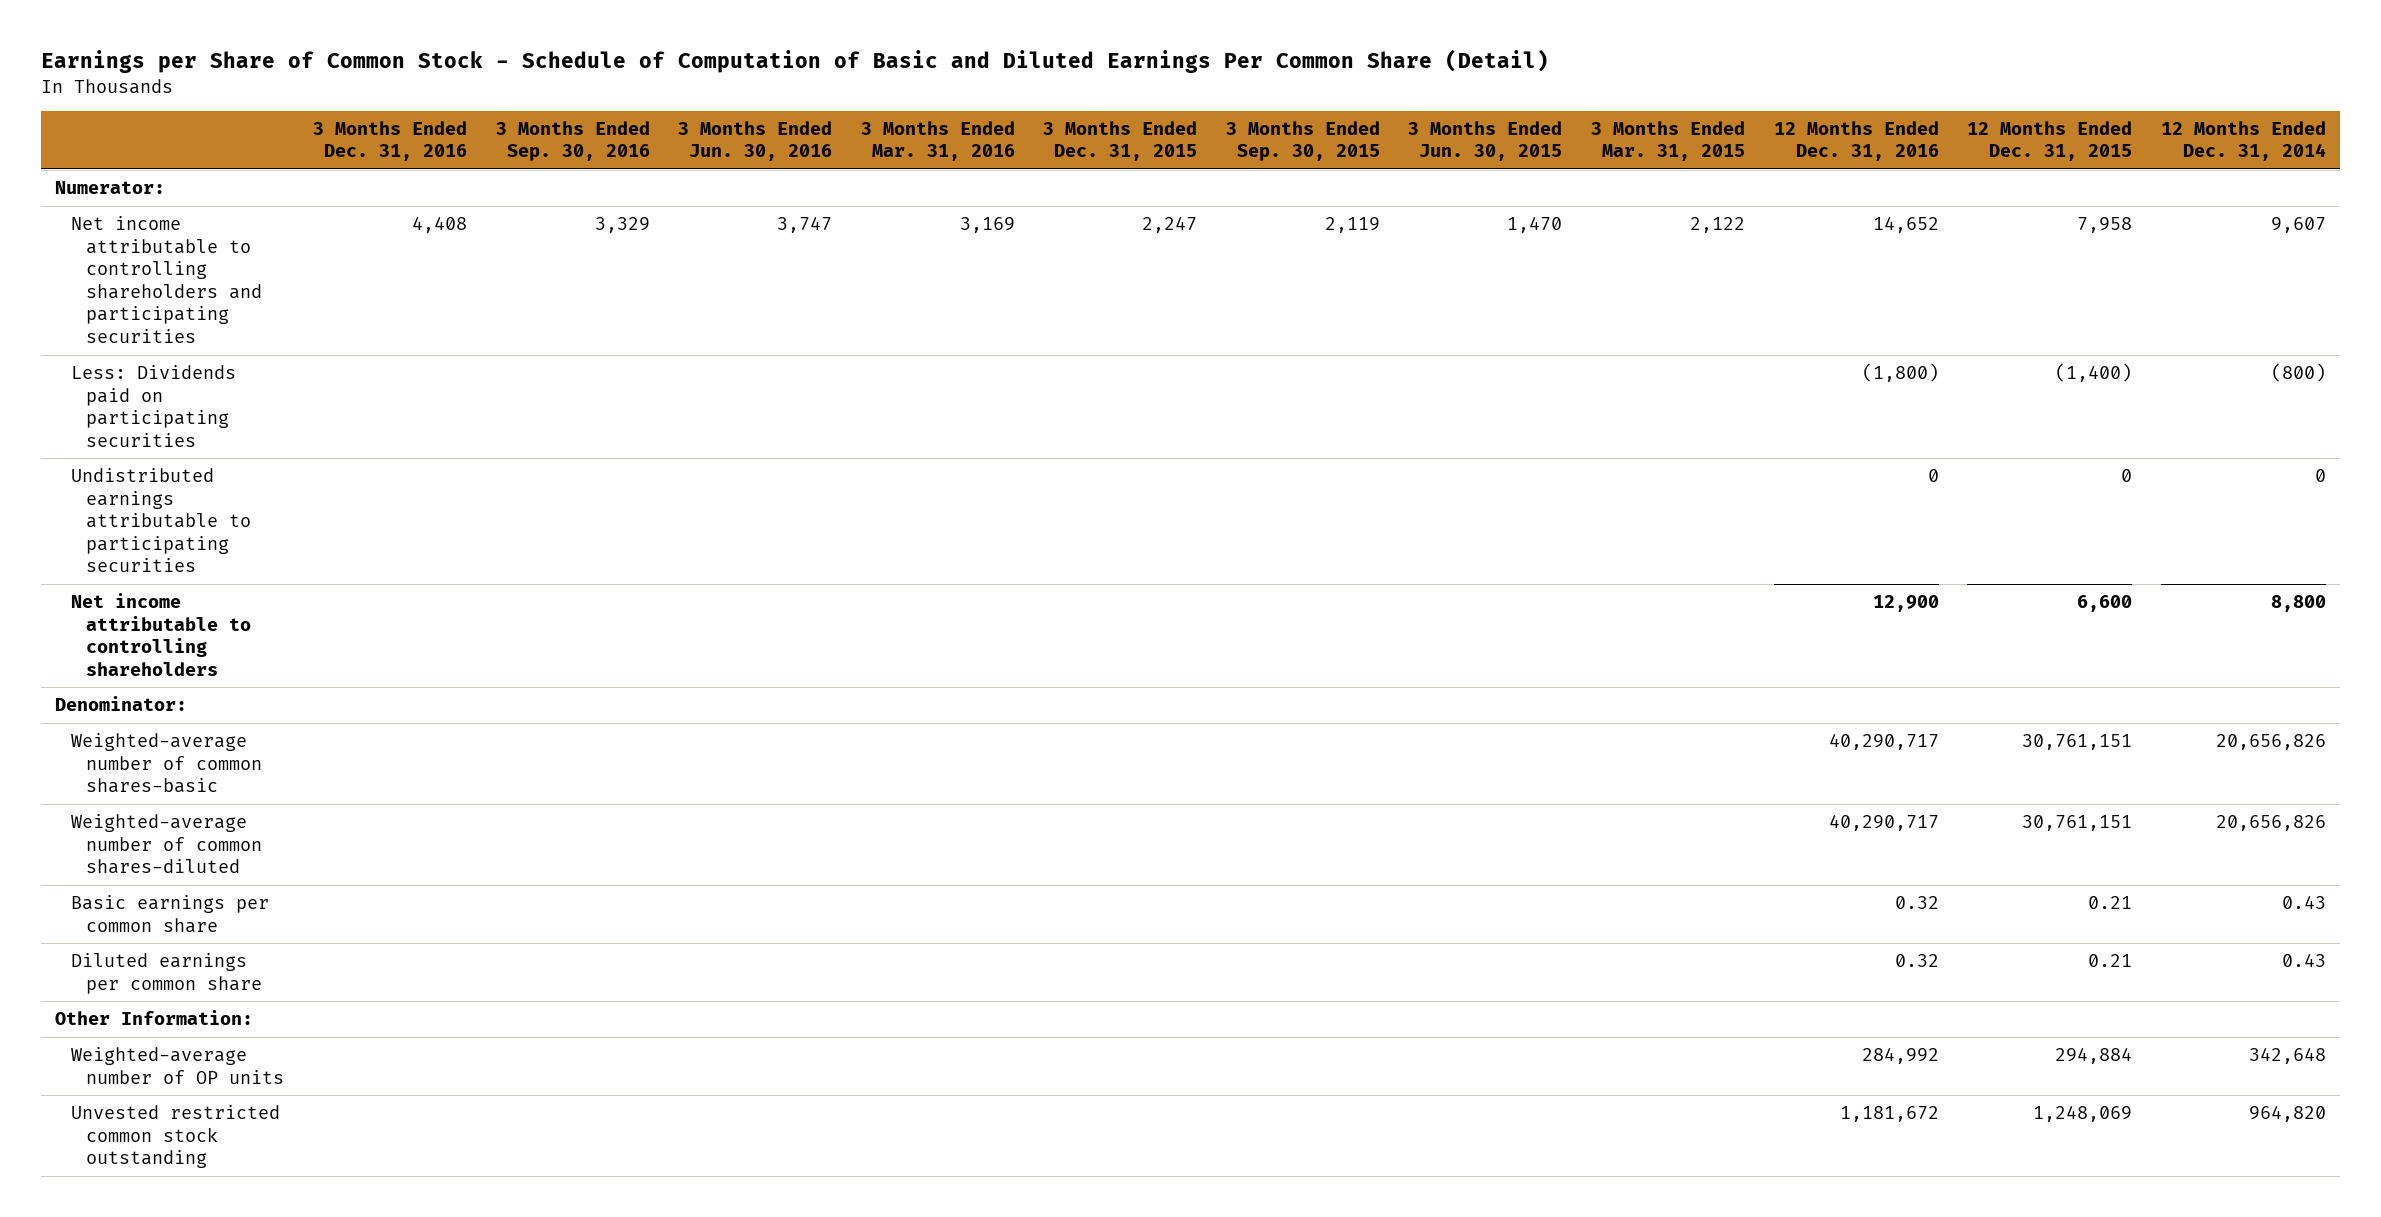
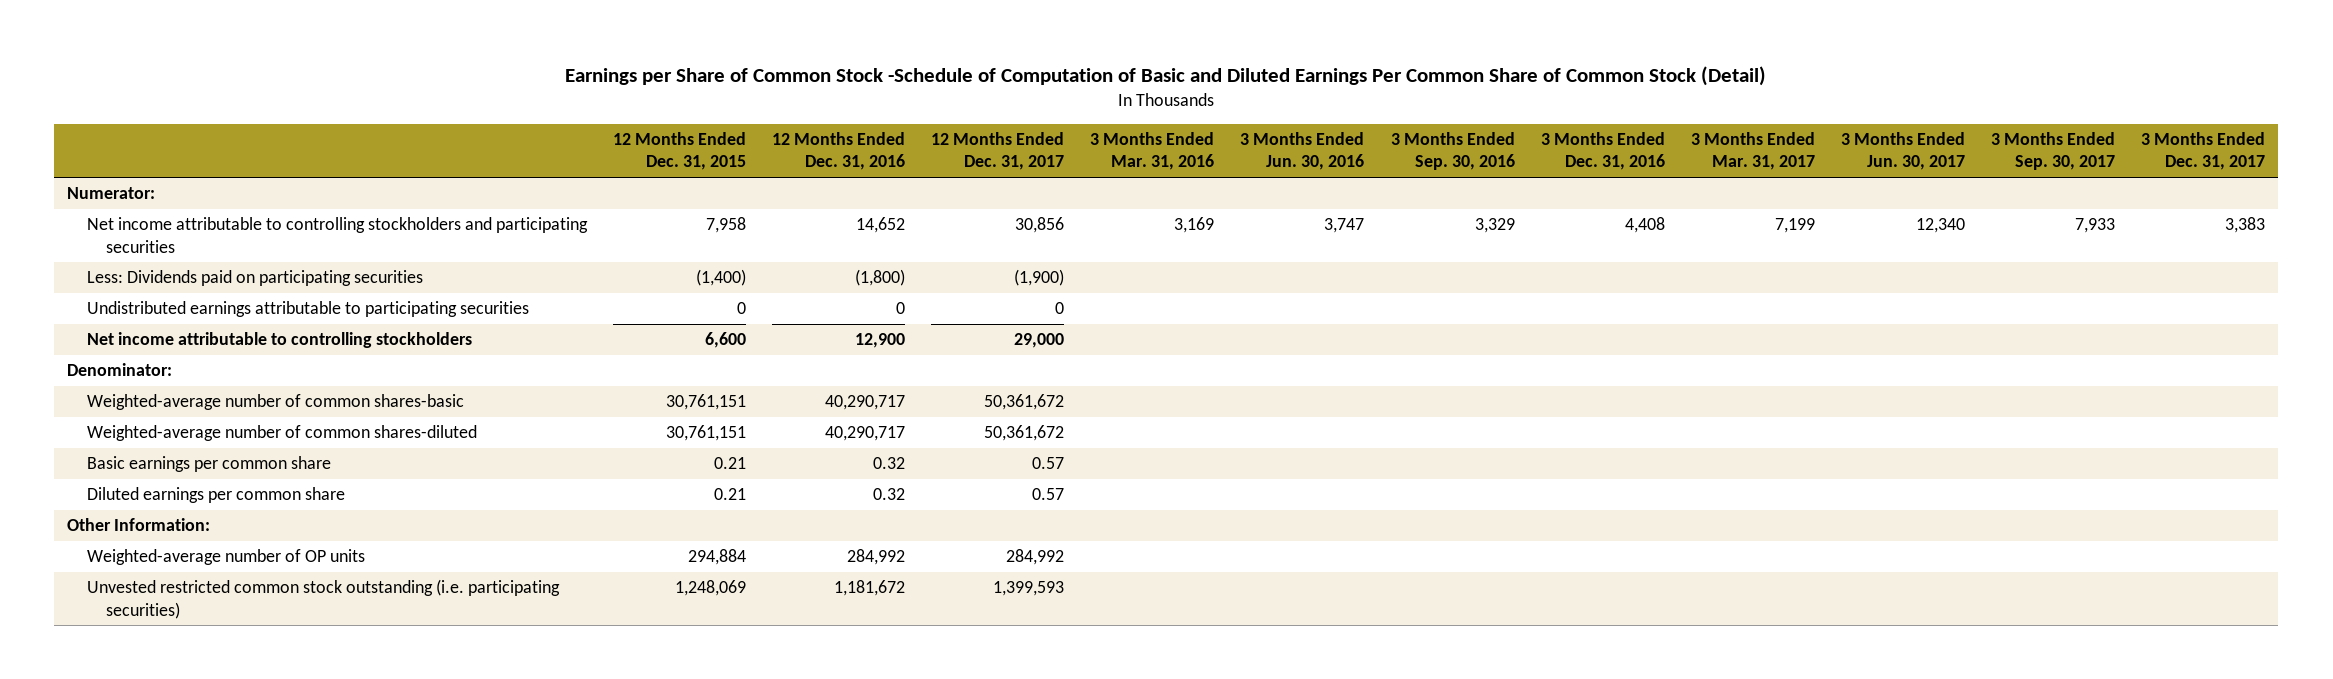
- Earnings per Share of Common Stock - Schedule of Computation of Basic and Diluted Earnings Per Common Share (Detail)
+ Earnings per Share of Common Stock -Schedule of Computation of Basic and Diluted Earnings Per Common Share of Common Stock (Detail)
- | 3 Months Ended Dec. 31, 2016 | 3 Months Ended Sep. 30, 2016 | 3 Months Ended Jun. 30, 2016 | 3 Months Ended Mar. 31, 2016 | 3 Months Ended Dec. 31, 2015 | 3 Months Ended Sep. 30, 2015 | 3 Months Ended Jun. 30, 2015 | 3 Months Ended Mar. 31, 2015 | 12 Months Ended Dec. 31, 2016 | 12 Months Ended Dec. 31, 2015 | 12 Months Ended Dec. 31, 2014
+ | 12 Months Ended Dec. 31, 2015 | 12 Months Ended Dec. 31, 2016 | 12 Months Ended Dec. 31, 2017 | 3 Months Ended Mar. 31, 2016 | 3 Months Ended Jun. 30, 2016 | 3 Months Ended Sep. 30, 2016 | 3 Months Ended Dec. 31, 2016 | 3 Months Ended Mar. 31, 2017 | 3 Months Ended Jun. 30, 2017 | 3 Months Ended Sep. 30, 2017 | 3 Months Ended Dec. 31, 2017
- Net income attributable to controlling shareholders and participating securities | 4,408 | 3,329 | 3,747 | 3,169 | 2,247 | 2,119 | 1,470 | 2,122 | 14,652 | 7,958 | 9,607
+ Net income attributable to controlling stockholders and participating securities | 7,958 | 14,652 | 30,856 | 3,169 | 3,747 | 3,329 | 4,408 | 7,199 | 12,340 | 7,933 | 3,383
- Net income attributable to controlling shareholders | | | | | | | | | 12,900 | 6,600 | 8,800
+ Net income attributable to controlling stockholders | 6,600 | 12,900 | 29,000 | | | | | | | |
- Unvested restricted common stock outstanding | | | | | | | | | 1,181,672 | 1,248,069 | 964,820
+ Unvested restricted common stock outstanding (i.e. participating securities) | 1,248,069 | 1,181,672 | 1,399,593 | | | | | | | |

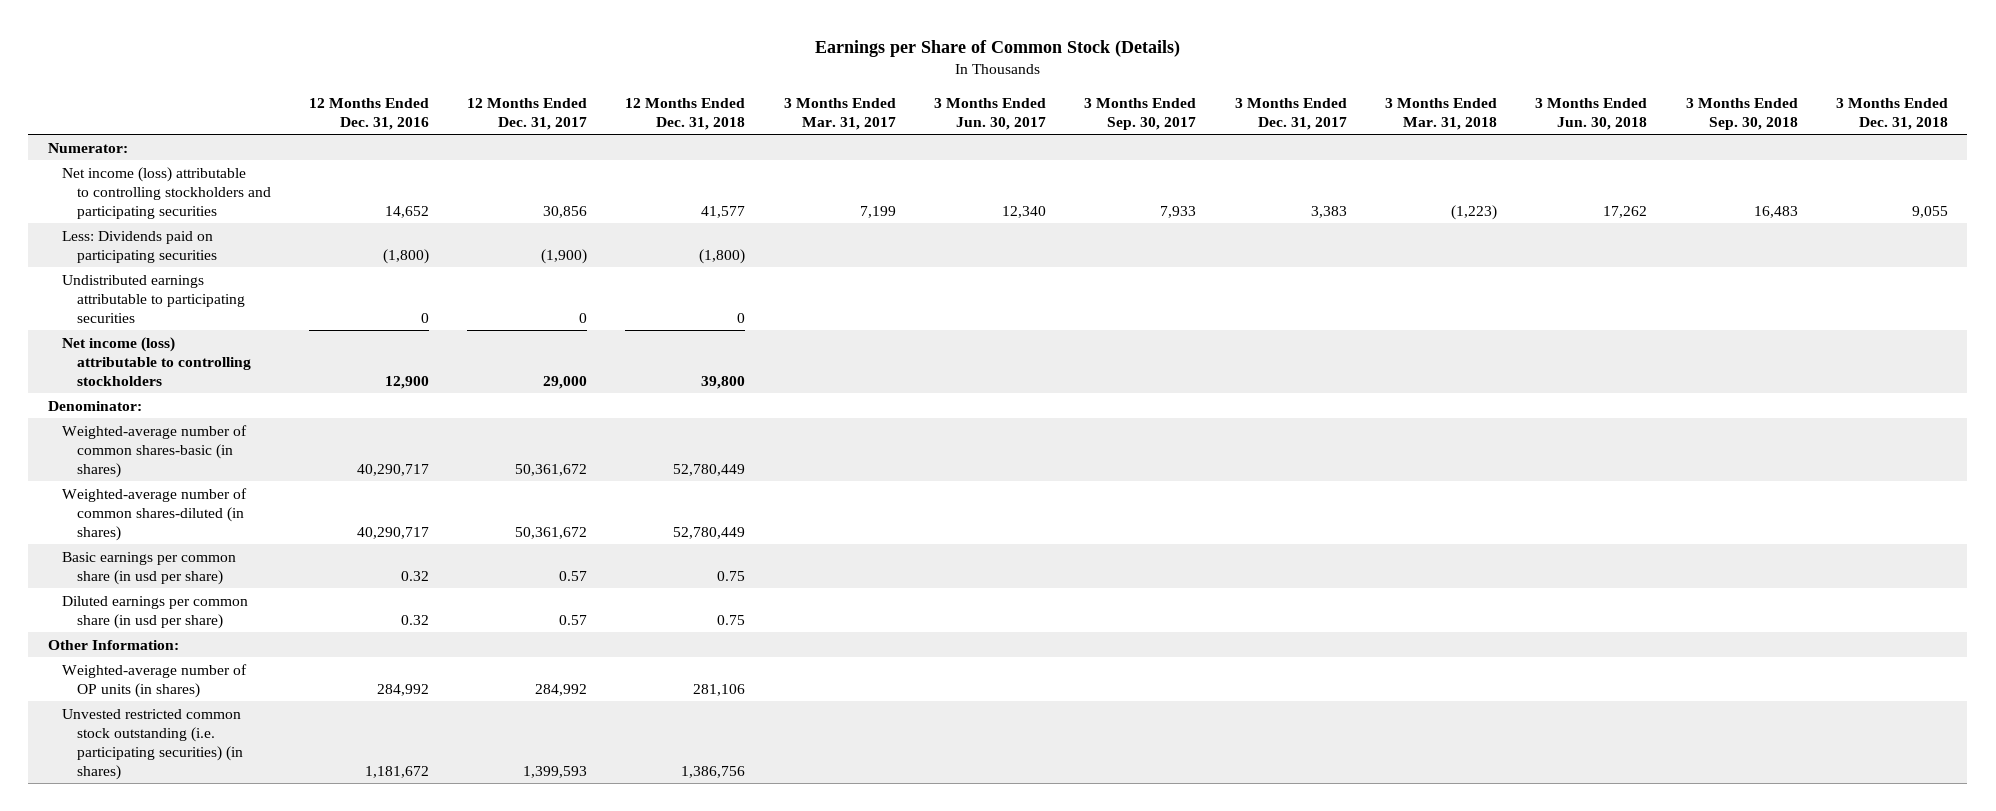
- Earnings per Share of Common Stock -Schedule of Computation of Basic and Diluted Earnings Per Common Share of Common Stock (Detail)
+ Earnings per Share of Common Stock (Details)
- | 12 Months Ended Dec. 31, 2015 | 12 Months Ended Dec. 31, 2016 | 12 Months Ended Dec. 31, 2017 | 3 Months Ended Mar. 31, 2016 | 3 Months Ended Jun. 30, 2016 | 3 Months Ended Sep. 30, 2016 | 3 Months Ended Dec. 31, 2016 | 3 Months Ended Mar. 31, 2017 | 3 Months Ended Jun. 30, 2017 | 3 Months Ended Sep. 30, 2017 | 3 Months Ended Dec. 31, 2017
+ | 12 Months Ended Dec. 31, 2016 | 12 Months Ended Dec. 31, 2017 | 12 Months Ended Dec. 31, 2018 | 3 Months Ended Mar. 31, 2017 | 3 Months Ended Jun. 30, 2017 | 3 Months Ended Sep. 30, 2017 | 3 Months Ended Dec. 31, 2017 | 3 Months Ended Mar. 31, 2018 | 3 Months Ended Jun. 30, 2018 | 3 Months Ended Sep. 30, 2018 | 3 Months Ended Dec. 31, 2018
- Net income attributable to controlling stockholders and participating securities | 7,958 | 14,652 | 30,856 | 3,169 | 3,747 | 3,329 | 4,408 | 7,199 | 12,340 | 7,933 | 3,383
+ Net income (loss) attributable to controlling stockholders and participating securities | 14,652 | 30,856 | 41,577 | 7,199 | 12,340 | 7,933 | 3,383 | (1,223) | 17,262 | 16,483 | 9,055
- Net income attributable to controlling stockholders | 6,600 | 12,900 | 29,000 | | | | | | | |
+ Net income (loss) attributable to controlling stockholders | 12,900 | 29,000 | 39,800 | | | | | | | |
- Weighted-average number of common shares-basic | 30,761,151 | 40,290,717 | 50,361,672 | | | | | | | |
- Weighted-average number of common shares-diluted | 30,761,151 | 40,290,717 | 50,361,672 | | | | | | | |
- Basic earnings per common share | 0.21 | 0.32 | 0.57 | | | | | | | |
- Diluted earnings per common share | 0.21 | 0.32 | 0.57 | | | | | | | |
+ Weighted-average number of common shares-basic (in shares) | 40,290,717 | 50,361,672 | 52,780,449 | | | | | | | |
+ Weighted-average number of common shares-diluted (in shares) | 40,290,717 | 50,361,672 | 52,780,449 | | | | | | | |
+ Basic earnings per common share (in usd per share) | 0.32 | 0.57 | 0.75 | | | | | | | |
+ Diluted earnings per common share (in usd per share) | 0.32 | 0.57 | 0.75 | | | | | | | |
- Weighted-average number of OP units | 294,884 | 284,992 | 284,992 | | | | | | | |
- Unvested restricted common stock outstanding (i.e. participating securities) | 1,248,069 | 1,181,672 | 1,399,593 | | | | | | | |
+ Weighted-average number of OP units (in shares) | 284,992 | 284,992 | 281,106 | | | | | | | |
+ Unvested restricted common stock outstanding (i.e. participating securities) (in shares) | 1,181,672 | 1,399,593 | 1,386,756 | | | | | | | |

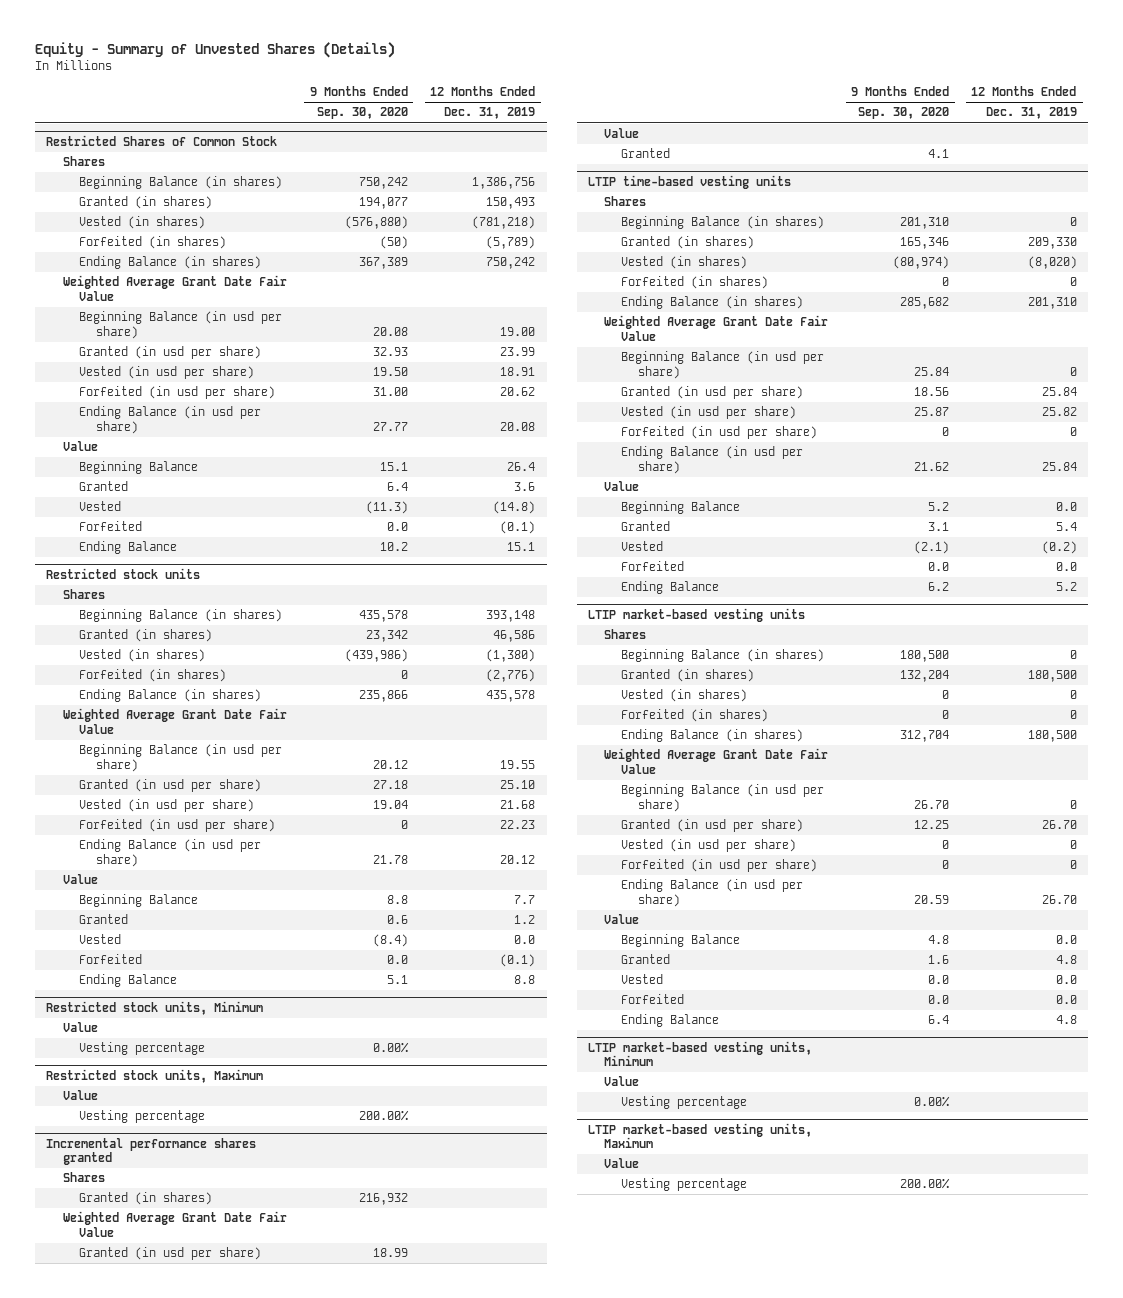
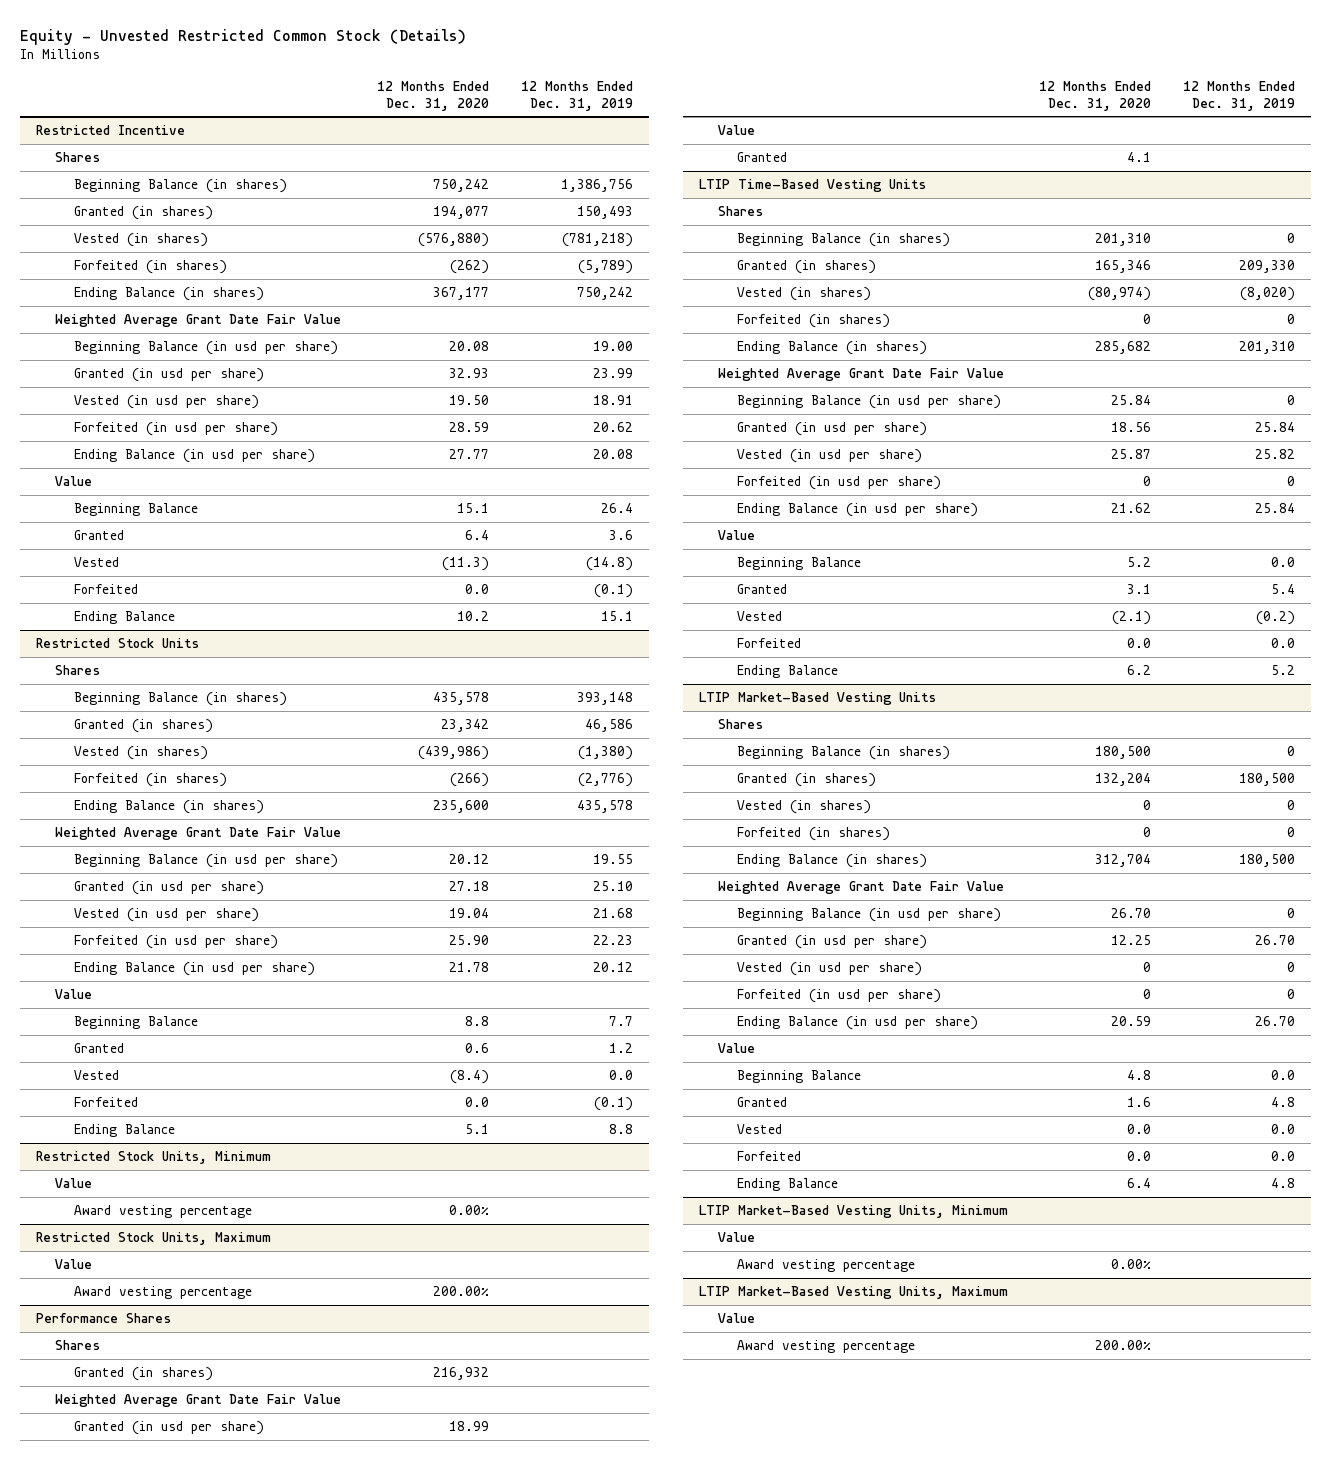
- Equity - Summary of Unvested Shares (Details)
+ Equity - Unvested Restricted Common Stock (Details)
- | 9 Months Ended Sep. 30, 2020 | 12 Months Ended Dec. 31, 2019
+ | 12 Months Ended Dec. 31, 2020 | 12 Months Ended Dec. 31, 2019
- Restricted Shares of Common Stock
+ Restricted Incentive
- Restricted stock units
+ Restricted Stock Units
- Restricted stock units, Minimum
+ Restricted Stock Units, Minimum
- Vesting percentage | 0.00% |
- Restricted stock units, Maximum
+ Award vesting percentage | 0.00% |
+ Restricted Stock Units, Maximum
- Vesting percentage | 200.00% |
- Incremental performance shares granted
+ Award vesting percentage | 200.00% |
+ Performance Shares
- LTIP time-based vesting units
+ LTIP Time-Based Vesting Units
- LTIP market-based vesting units
+ LTIP Market-Based Vesting Units
- LTIP market-based vesting units, Minimum
+ LTIP Market-Based Vesting Units, Minimum
- Vesting percentage | 0.00% |
- LTIP market-based vesting units, Maximum
+ Award vesting percentage | 0.00% |
+ LTIP Market-Based Vesting Units, Maximum
- Vesting percentage | 200.00% |
+ Award vesting percentage | 200.00% |

